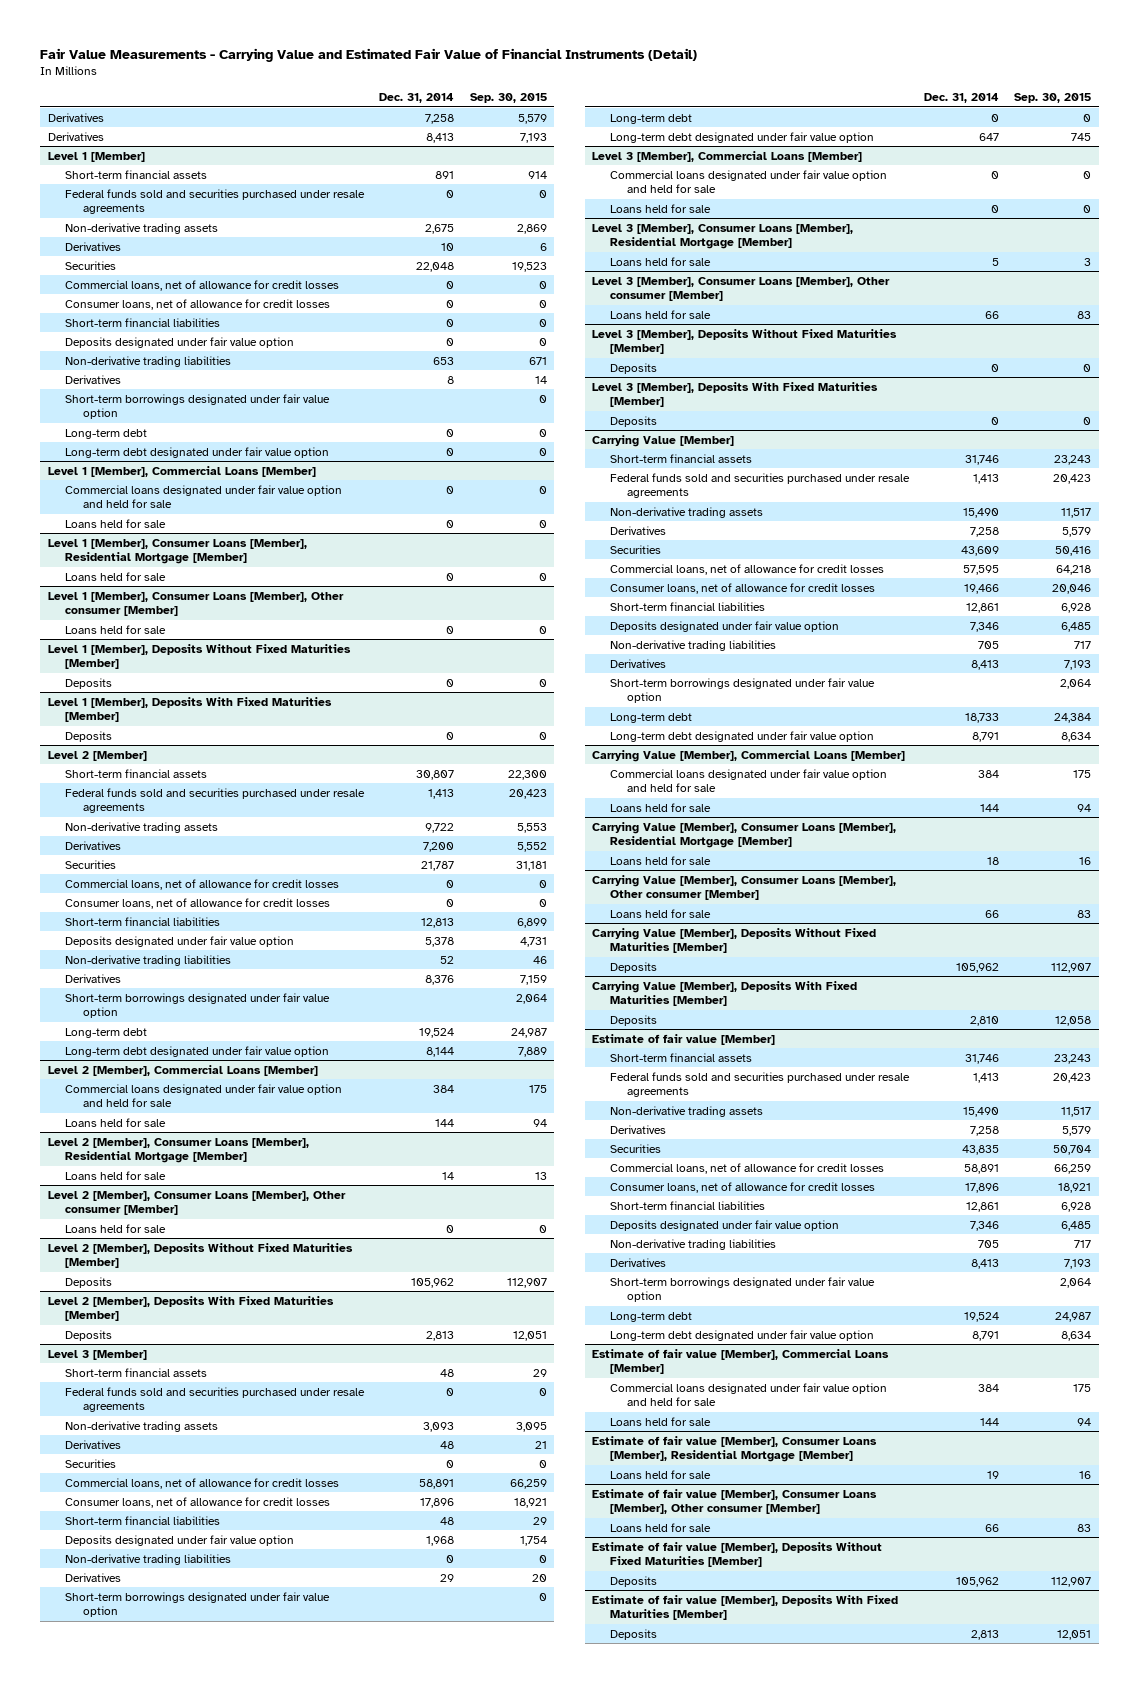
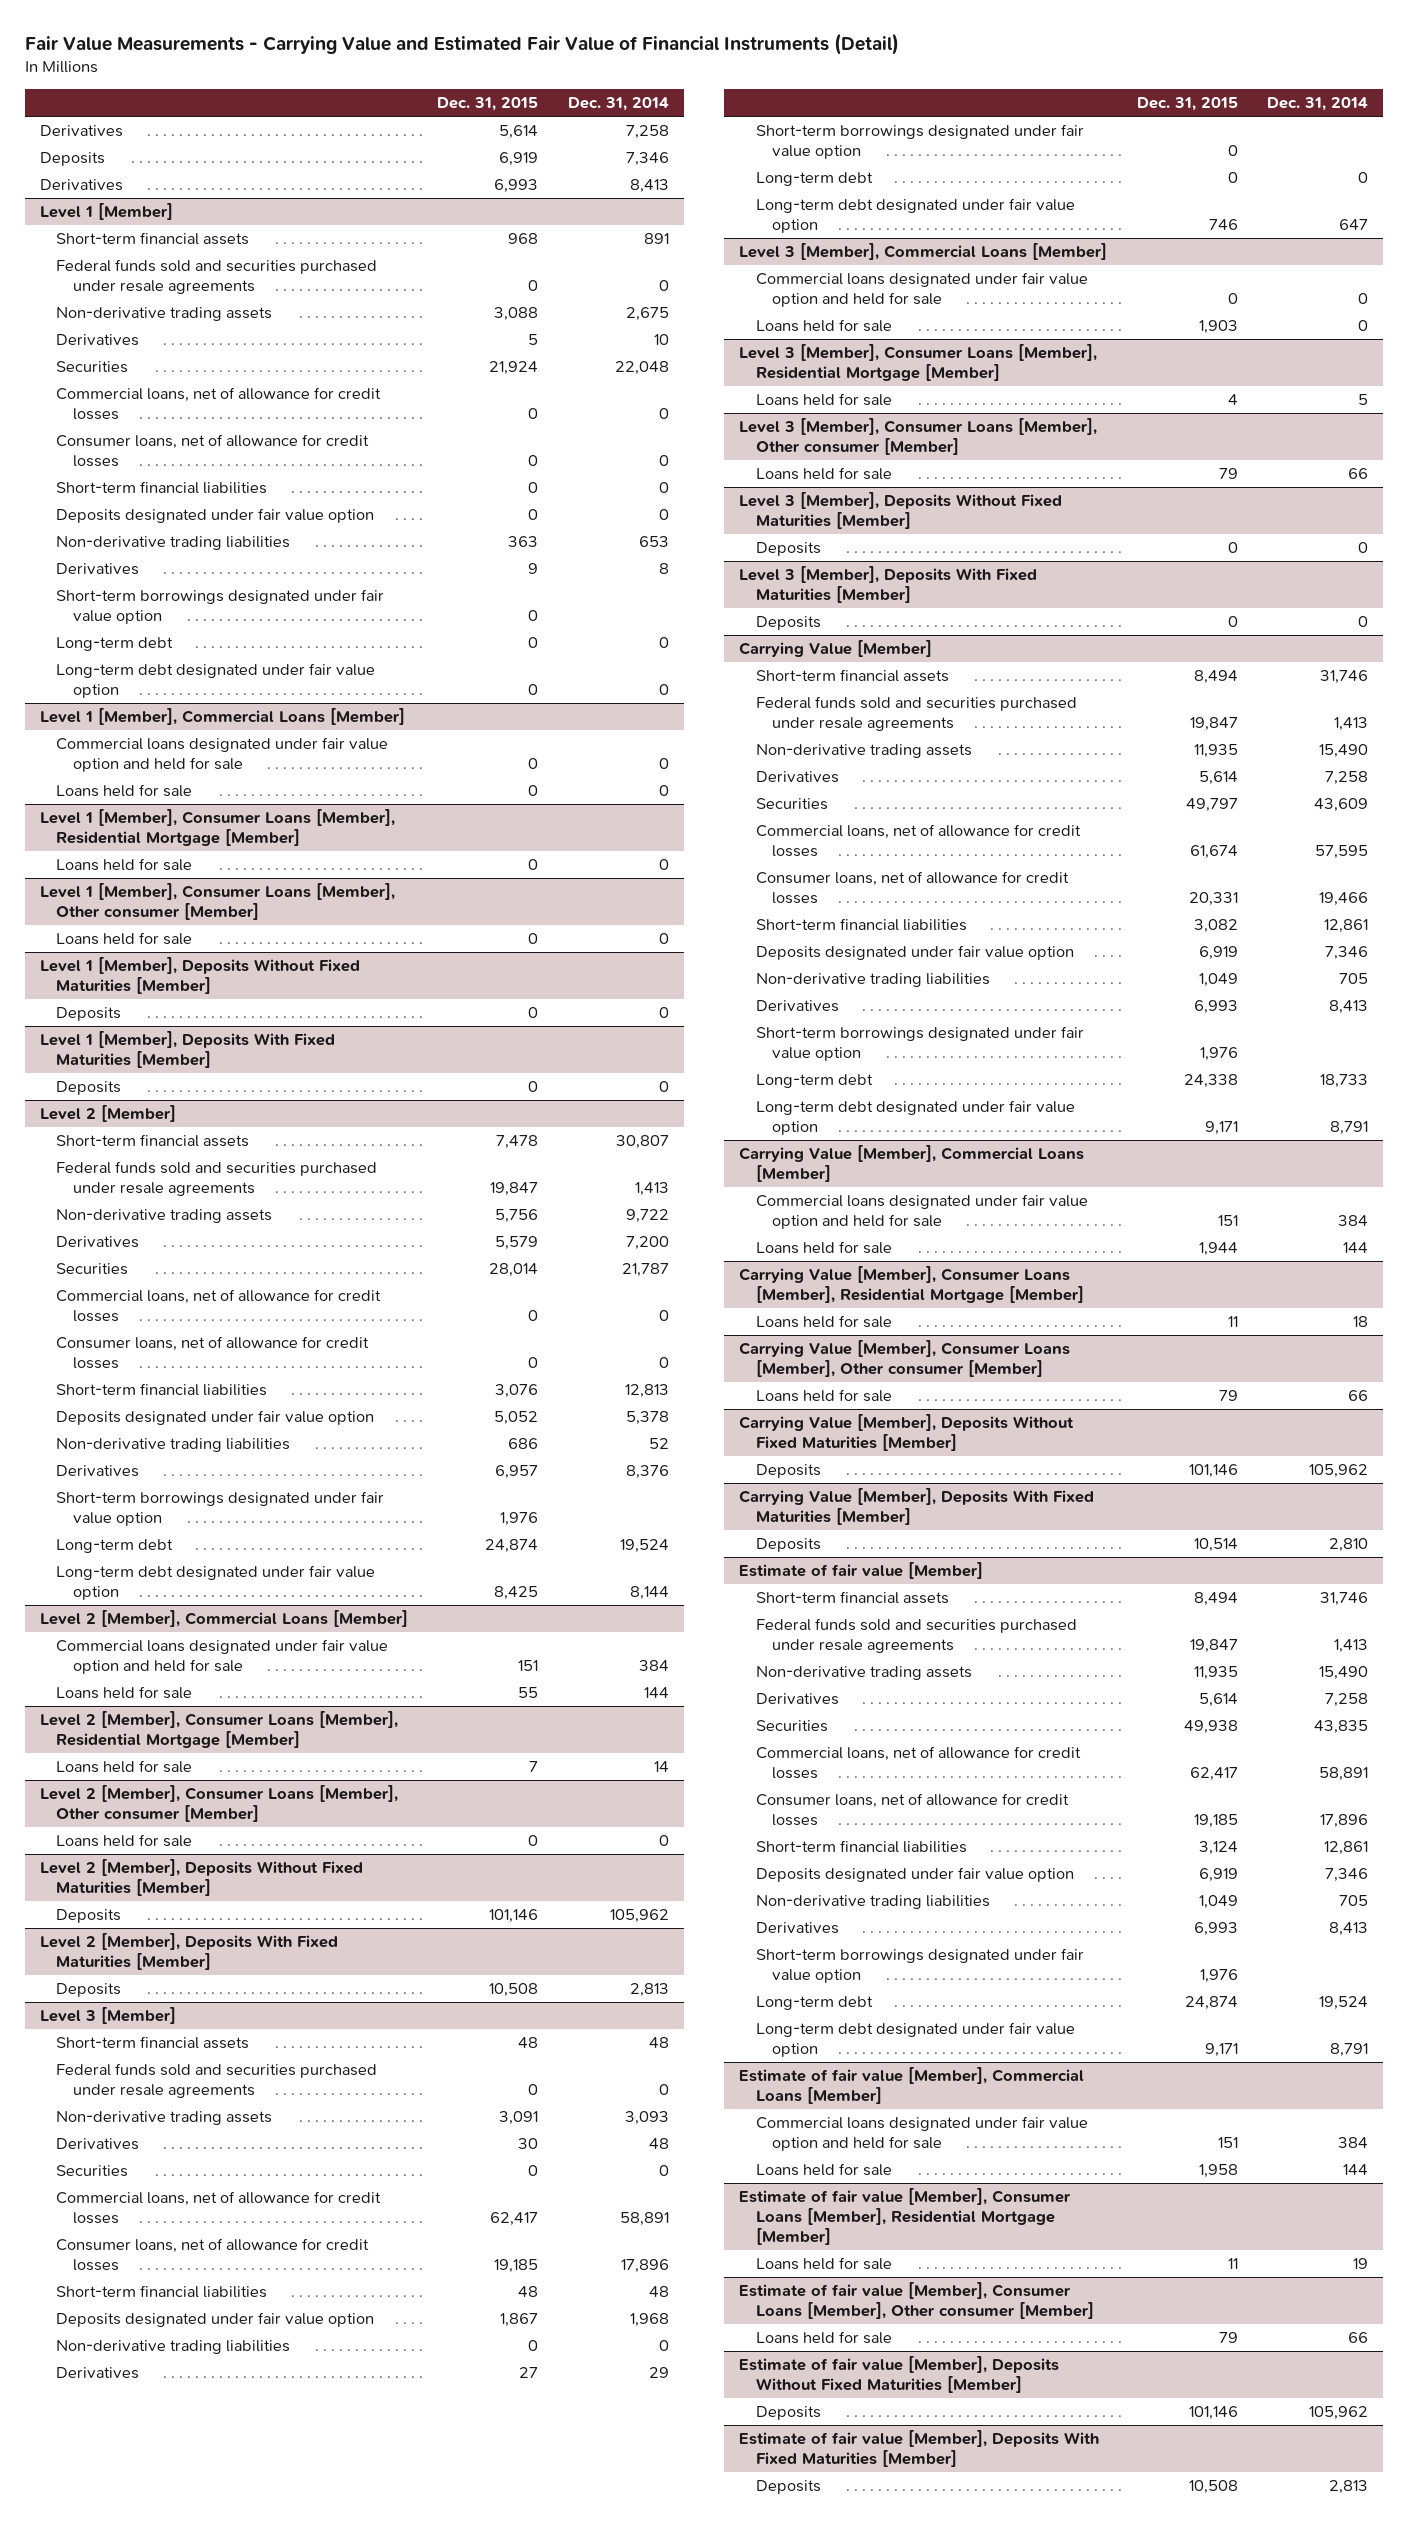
- | Dec. 31, 2014 | Sep. 30, 2015
+ | Dec. 31, 2015 | Dec. 31, 2014
+ Deposits | 6,919 | 7,346

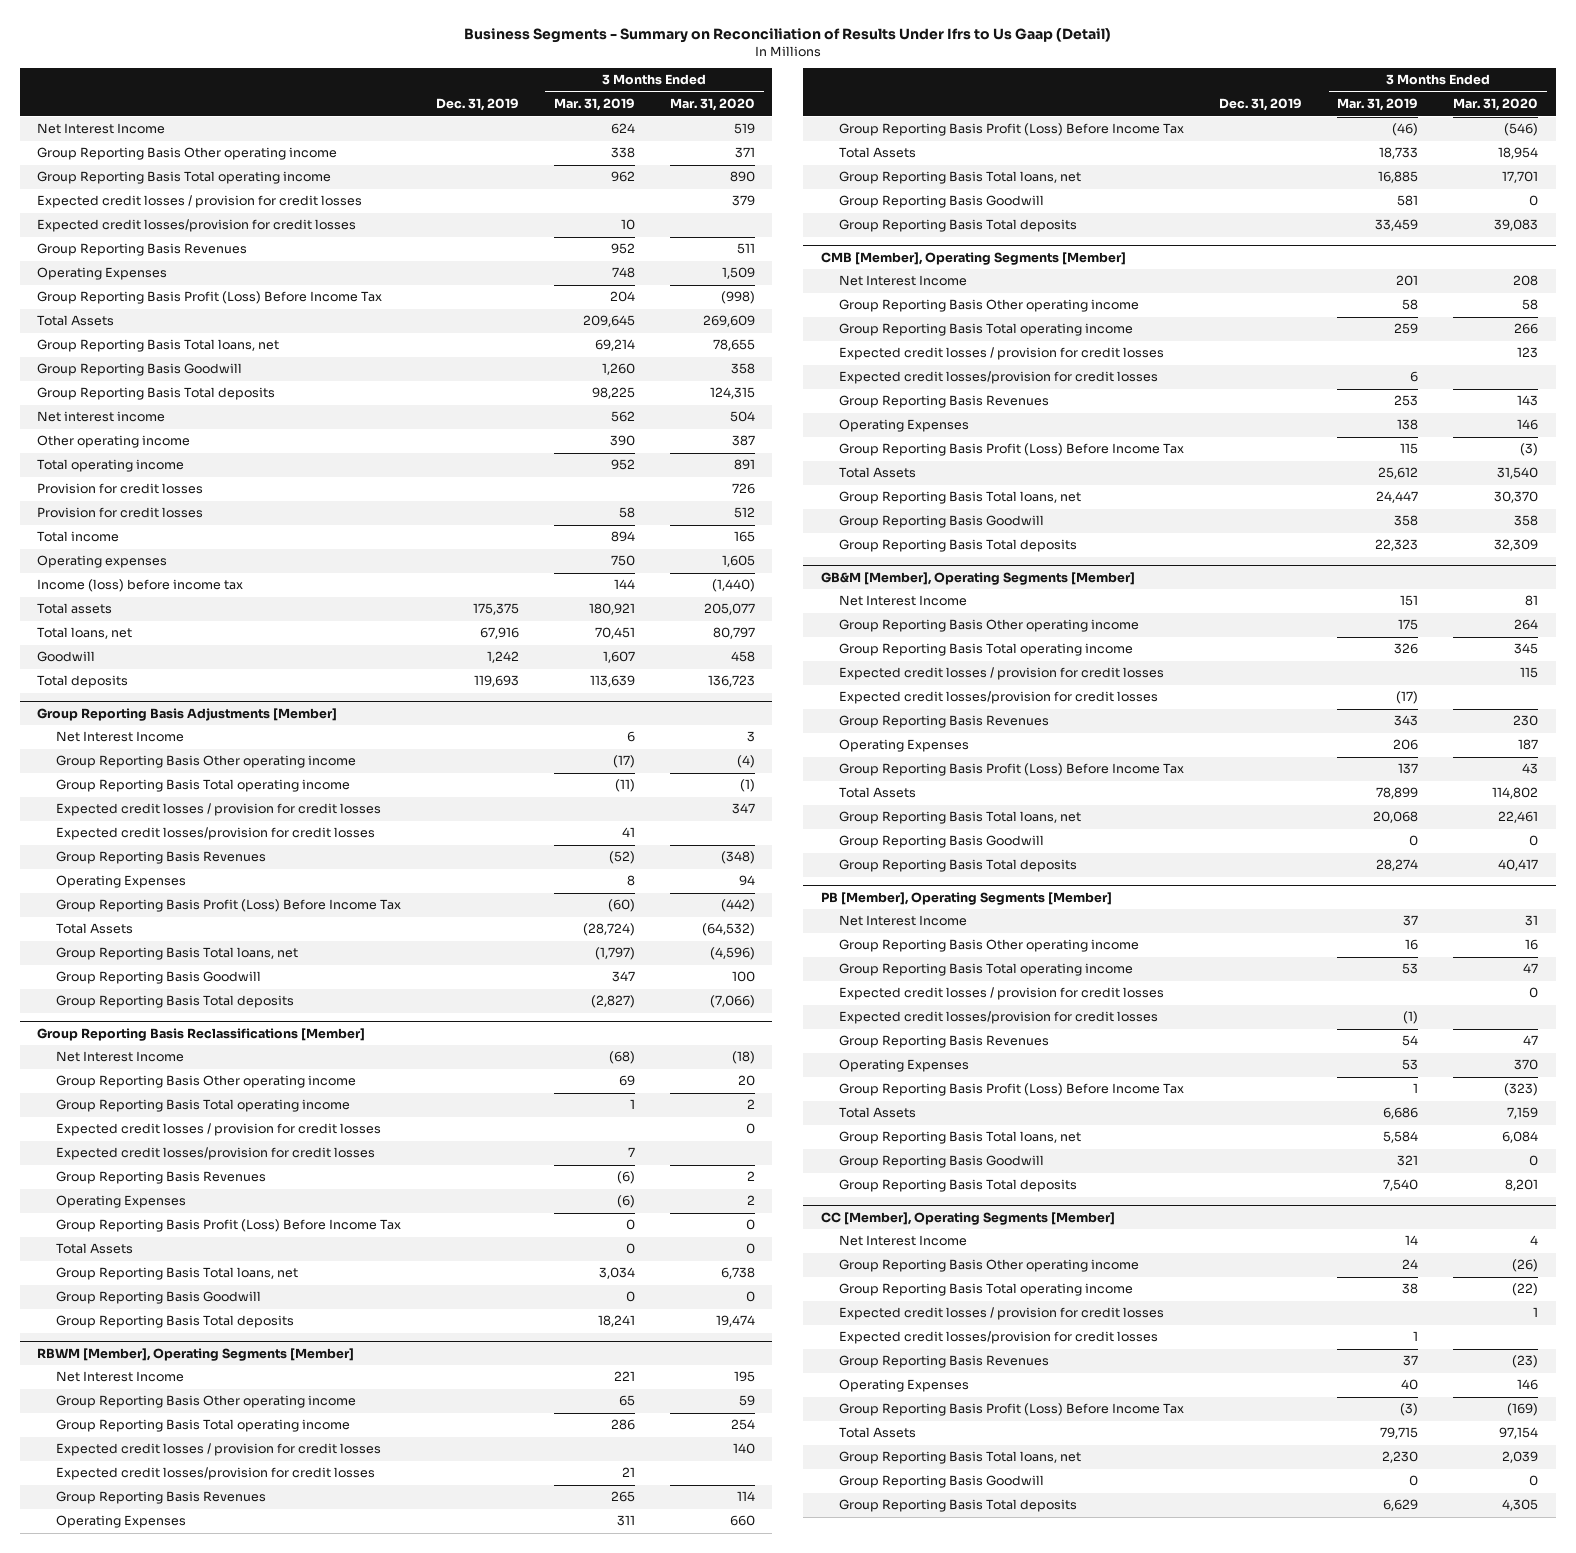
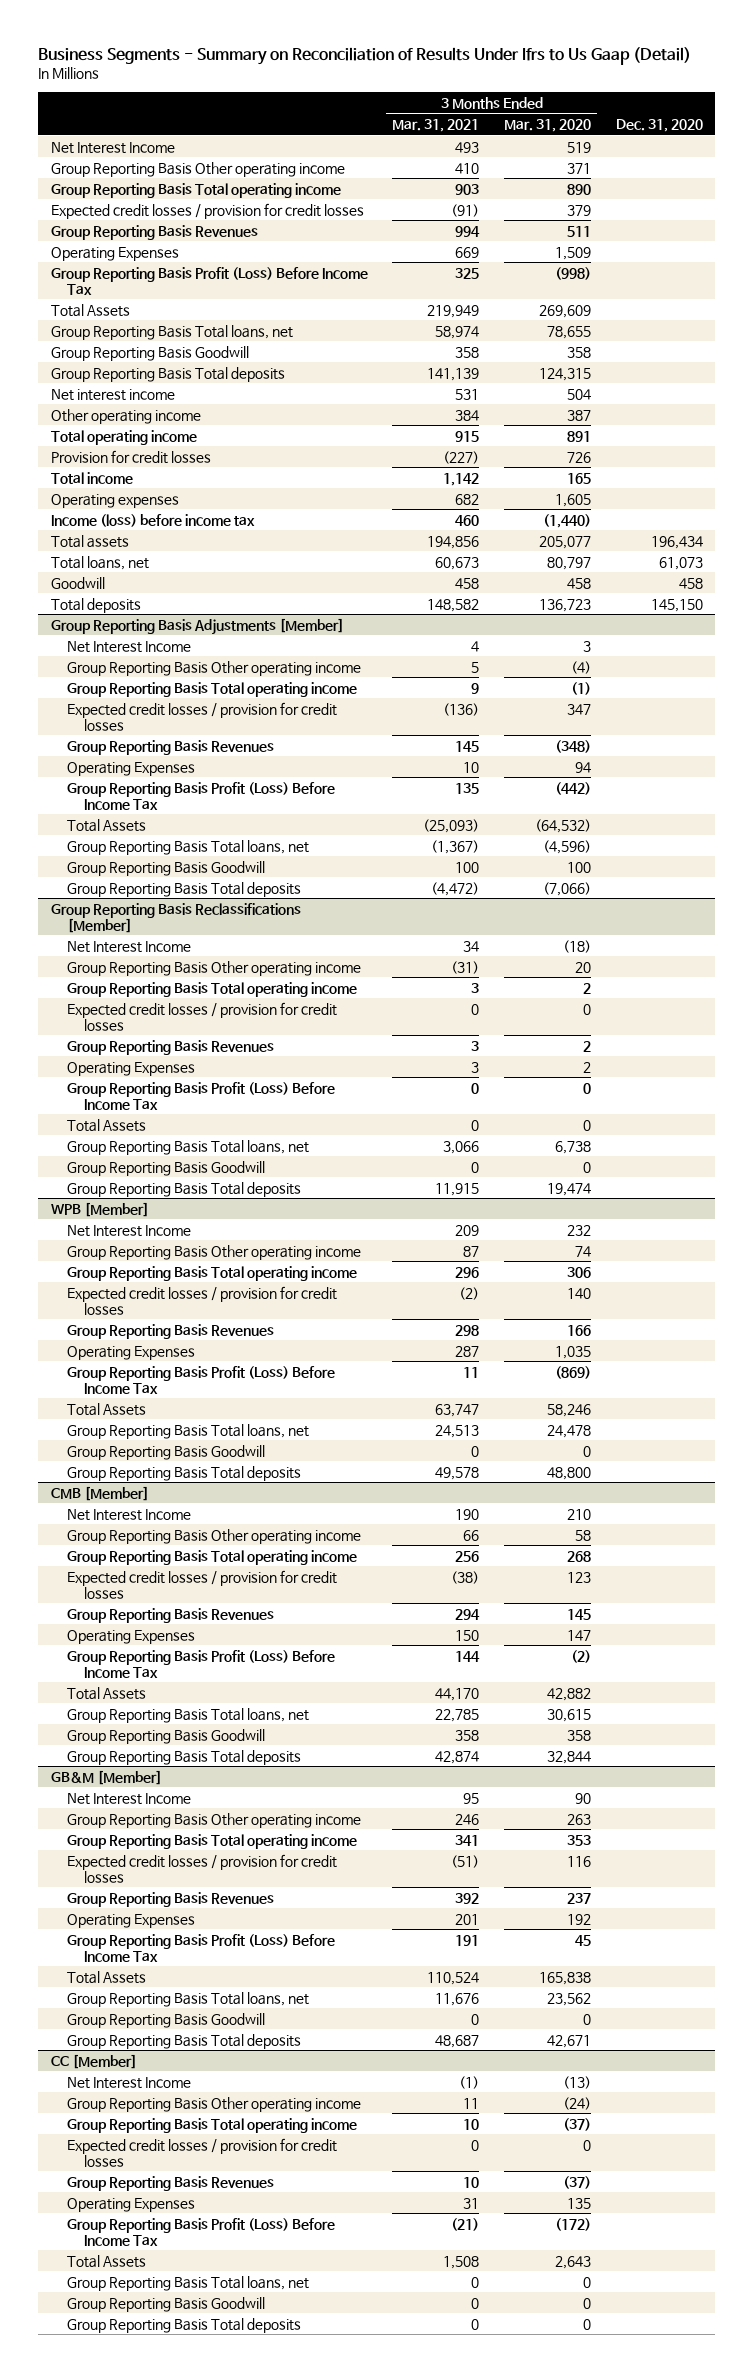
- | Dec. 31, 2019 | 3 Months Ended Mar. 31, 2019 | 3 Months Ended Mar. 31, 2020
+ | 3 Months Ended Mar. 31, 2021 | 3 Months Ended Mar. 31, 2020 | Dec. 31, 2020
- Expected credit losses/provision for credit losses | | 10 |
- Provision for credit losses | | 58 | 512
@ Group Reporting Basis Adjustments [Member]
- Expected credit losses/provision for credit losses | | 41 |
@ Group Reporting Basis Reclassifications [Member]
- Expected credit losses/provision for credit losses | | 7 |
- RBWM [Member], Operating Segments [Member]
- Net Interest Income | | 221 | 195
- Group Reporting Basis Other operating income | | 65 | 59
- Group Reporting Basis Total operating income | | 286 | 254
+ WPB [Member]
+ Net Interest Income | 209 | 232 |
+ Group Reporting Basis Other operating income | 87 | 74 |
+ Group Reporting Basis Total operating income | 296 | 306 |
- Expected credit losses/provision for credit losses | | 21 |
- Group Reporting Basis Revenues | | 265 | 114
- Operating Expenses | | 311 | 660
- Group Reporting Basis Profit (Loss) Before Income Tax | | (46) | (546)
- Total Assets | | 18,733 | 18,954
- Group Reporting Basis Total loans, net | | 16,885 | 17,701
+ Group Reporting Basis Revenues | 298 | 166 |
+ Operating Expenses | 287 | 1,035 |
+ Group Reporting Basis Profit (Loss) Before Income Tax | 11 | (869) |
+ Total Assets | 63,747 | 58,246 |
+ Group Reporting Basis Total loans, net | 24,513 | 24,478 |
- Group Reporting Basis Total deposits | | 33,459 | 39,083
- CMB [Member], Operating Segments [Member]
- Net Interest Income | | 201 | 208
+ Group Reporting Basis Total deposits | 49,578 | 48,800 |
+ CMB [Member]
+ Net Interest Income | 190 | 210 |
- Group Reporting Basis Total operating income | | 259 | 266
+ Group Reporting Basis Total operating income | 256 | 268 |
- Expected credit losses/provision for credit losses | | 6 |
- Group Reporting Basis Revenues | | 253 | 143
- Operating Expenses | | 138 | 146
- Group Reporting Basis Profit (Loss) Before Income Tax | | 115 | (3)
- Total Assets | | 25,612 | 31,540
- Group Reporting Basis Total loans, net | | 24,447 | 30,370
+ Group Reporting Basis Revenues | 294 | 145 |
+ Operating Expenses | 150 | 147 |
+ Group Reporting Basis Profit (Loss) Before Income Tax | 144 | (2) |
+ Total Assets | 44,170 | 42,882 |
+ Group Reporting Basis Total loans, net | 22,785 | 30,615 |
- Group Reporting Basis Total deposits | | 22,323 | 32,309
- GB&M [Member], Operating Segments [Member]
- Net Interest Income | | 151 | 81
- Group Reporting Basis Other operating income | | 175 | 264
- Group Reporting Basis Total operating income | | 326 | 345
- Expected credit losses / provision for credit losses | | | 115
- Expected credit losses/provision for credit losses | | (17) |
- Group Reporting Basis Revenues | | 343 | 230
- Operating Expenses | | 206 | 187
- Group Reporting Basis Profit (Loss) Before Income Tax | | 137 | 43
- Total Assets | | 78,899 | 114,802
- Group Reporting Basis Total loans, net | | 20,068 | 22,461
+ Group Reporting Basis Total deposits | 42,874 | 32,844 |
+ GB&M [Member]
+ Net Interest Income | 95 | 90 |
+ Group Reporting Basis Other operating income | 246 | 263 |
+ Group Reporting Basis Total operating income | 341 | 353 |
+ Expected credit losses / provision for credit losses | (51) | 116 |
+ Group Reporting Basis Revenues | 392 | 237 |
+ Operating Expenses | 201 | 192 |
+ Group Reporting Basis Profit (Loss) Before Income Tax | 191 | 45 |
+ Total Assets | 110,524 | 165,838 |
+ Group Reporting Basis Total loans, net | 11,676 | 23,562 |
- Group Reporting Basis Total deposits | | 28,274 | 40,417
- PB [Member], Operating Segments [Member]
- Net Interest Income | | 37 | 31
- Group Reporting Basis Other operating income | | 16 | 16
- Group Reporting Basis Total operating income | | 53 | 47
+ Group Reporting Basis Total deposits | 48,687 | 42,671 |
+ CC [Member]
+ Net Interest Income | (1) | (13) |
+ Group Reporting Basis Other operating income | 11 | (24) |
+ Group Reporting Basis Total operating income | 10 | (37) |
- Expected credit losses/provision for credit losses | | (1) |
- Group Reporting Basis Revenues | | 54 | 47
- Operating Expenses | | 53 | 370
- Group Reporting Basis Profit (Loss) Before Income Tax | | 1 | (323)
- Total Assets | | 6,686 | 7,159
- Group Reporting Basis Total loans, net | | 5,584 | 6,084
- Group Reporting Basis Goodwill | | 321 | 0
- Group Reporting Basis Total deposits | | 7,540 | 8,201
- CC [Member], Operating Segments [Member]
- Net Interest Income | | 14 | 4
- Group Reporting Basis Other operating income | | 24 | (26)
- Group Reporting Basis Total operating income | | 38 | (22)
- Expected credit losses / provision for credit losses | | | 1
- Expected credit losses/provision for credit losses | | 1 |
- Group Reporting Basis Revenues | | 37 | (23)
- Operating Expenses | | 40 | 146
- Group Reporting Basis Profit (Loss) Before Income Tax | | (3) | (169)
- Total Assets | | 79,715 | 97,154
- Group Reporting Basis Total loans, net | | 2,230 | 2,039
+ Group Reporting Basis Revenues | 10 | (37) |
+ Operating Expenses | 31 | 135 |
+ Group Reporting Basis Profit (Loss) Before Income Tax | (21) | (172) |
+ Total Assets | 1,508 | 2,643 |
+ Group Reporting Basis Total loans, net | 0 | 0 |
- Group Reporting Basis Total deposits | | 6,629 | 4,305
+ Group Reporting Basis Total deposits | 0 | 0 |

